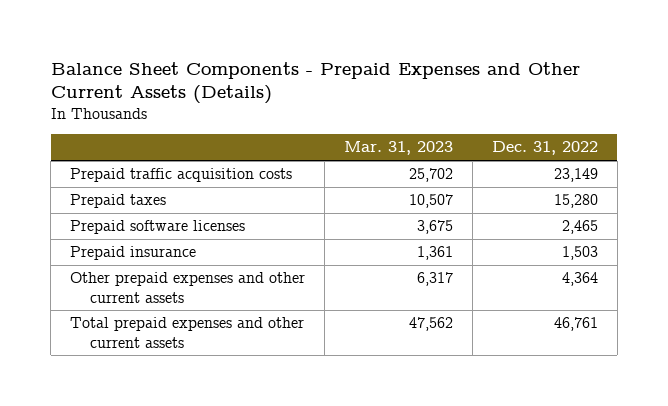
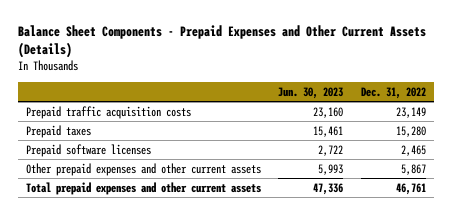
- | Mar. 31, 2023 | Dec. 31, 2022
+ | Jun. 30, 2023 | Dec. 31, 2022
- Prepaid insurance | 1,361 | 1,503
- Other prepaid expenses and other current assets | 6,317 | 4,364
+ Other prepaid expenses and other current assets | 5,993 | 5,867

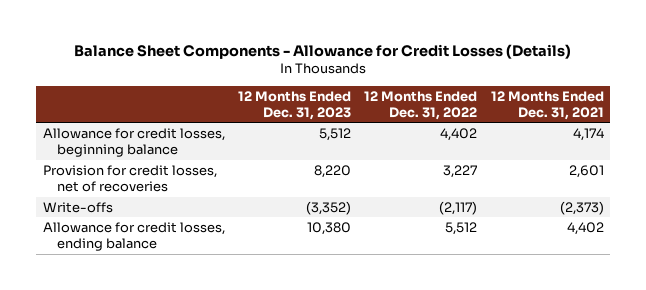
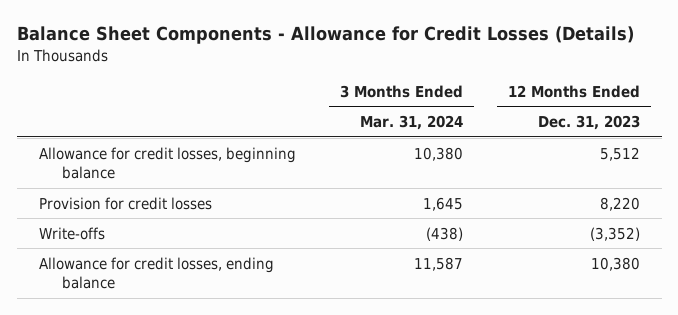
- | 12 Months Ended Dec. 31, 2023 | 12 Months Ended Dec. 31, 2022 | 12 Months Ended Dec. 31, 2021
+ | 3 Months Ended Mar. 31, 2024 | 12 Months Ended Dec. 31, 2023
- Provision for credit losses, net of recoveries | 8,220 | 3,227 | 2,601
+ Provision for credit losses | 1,645 | 8,220

